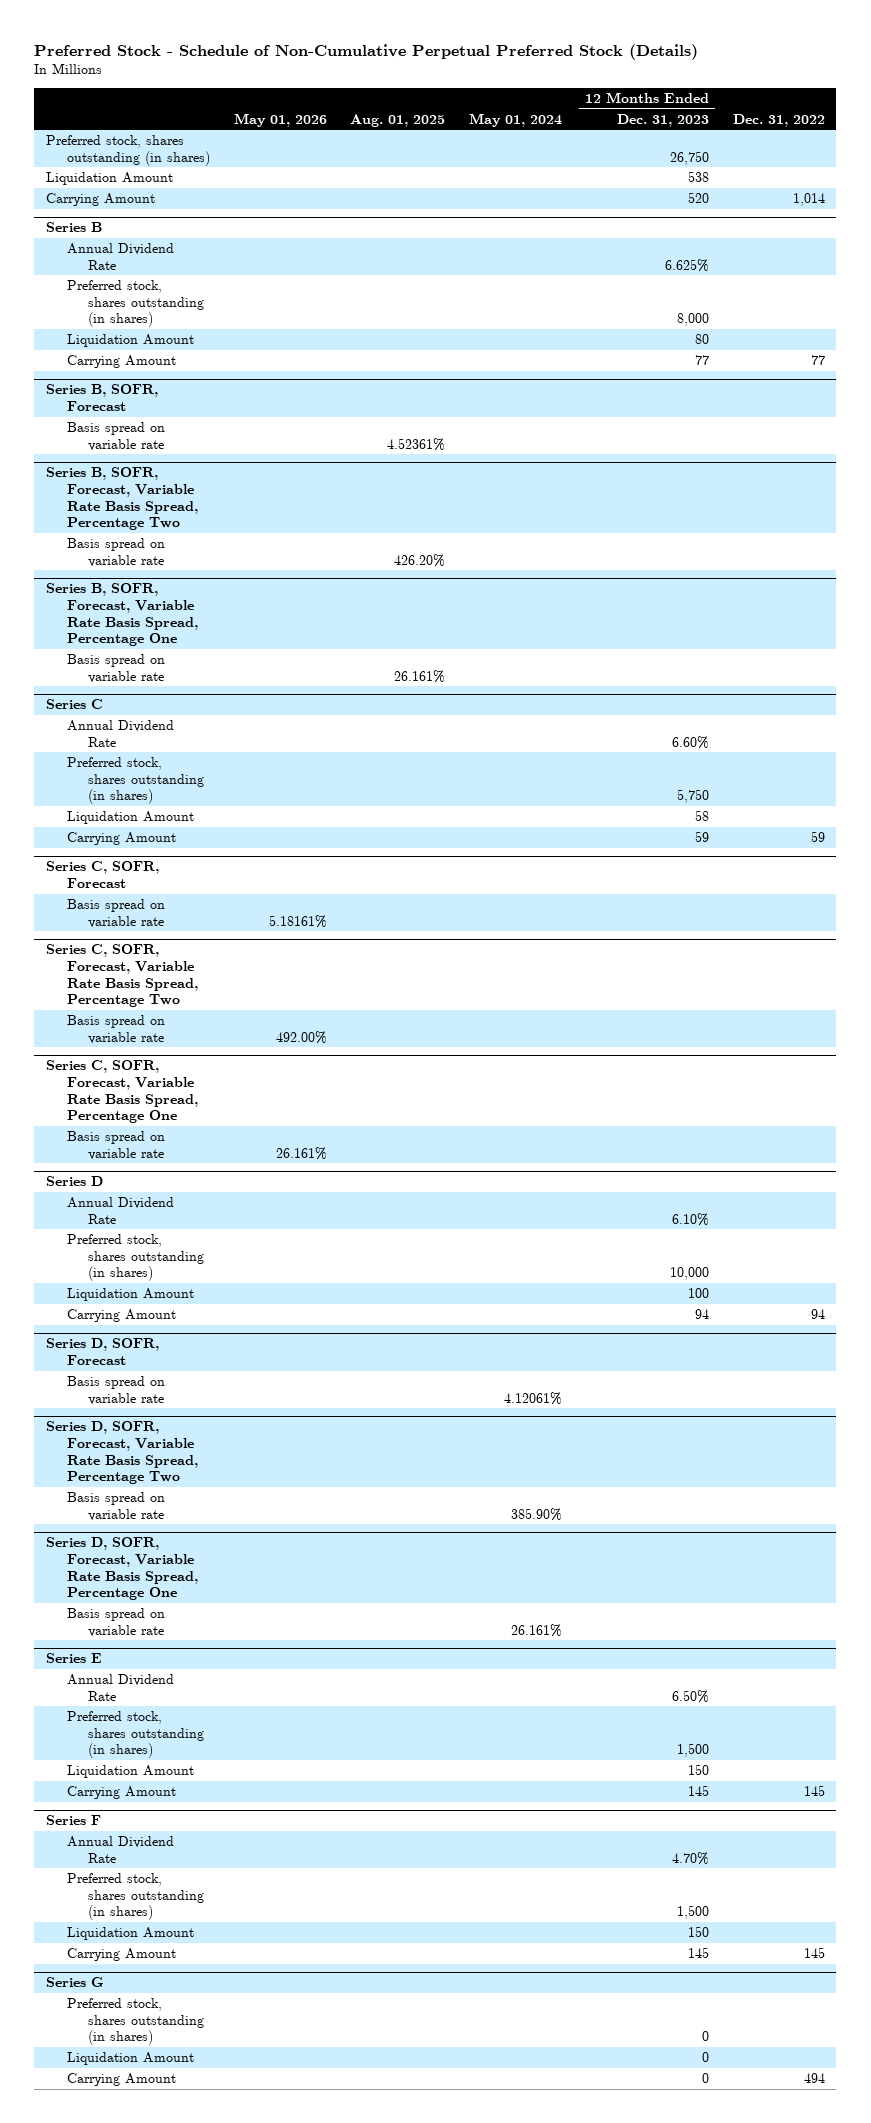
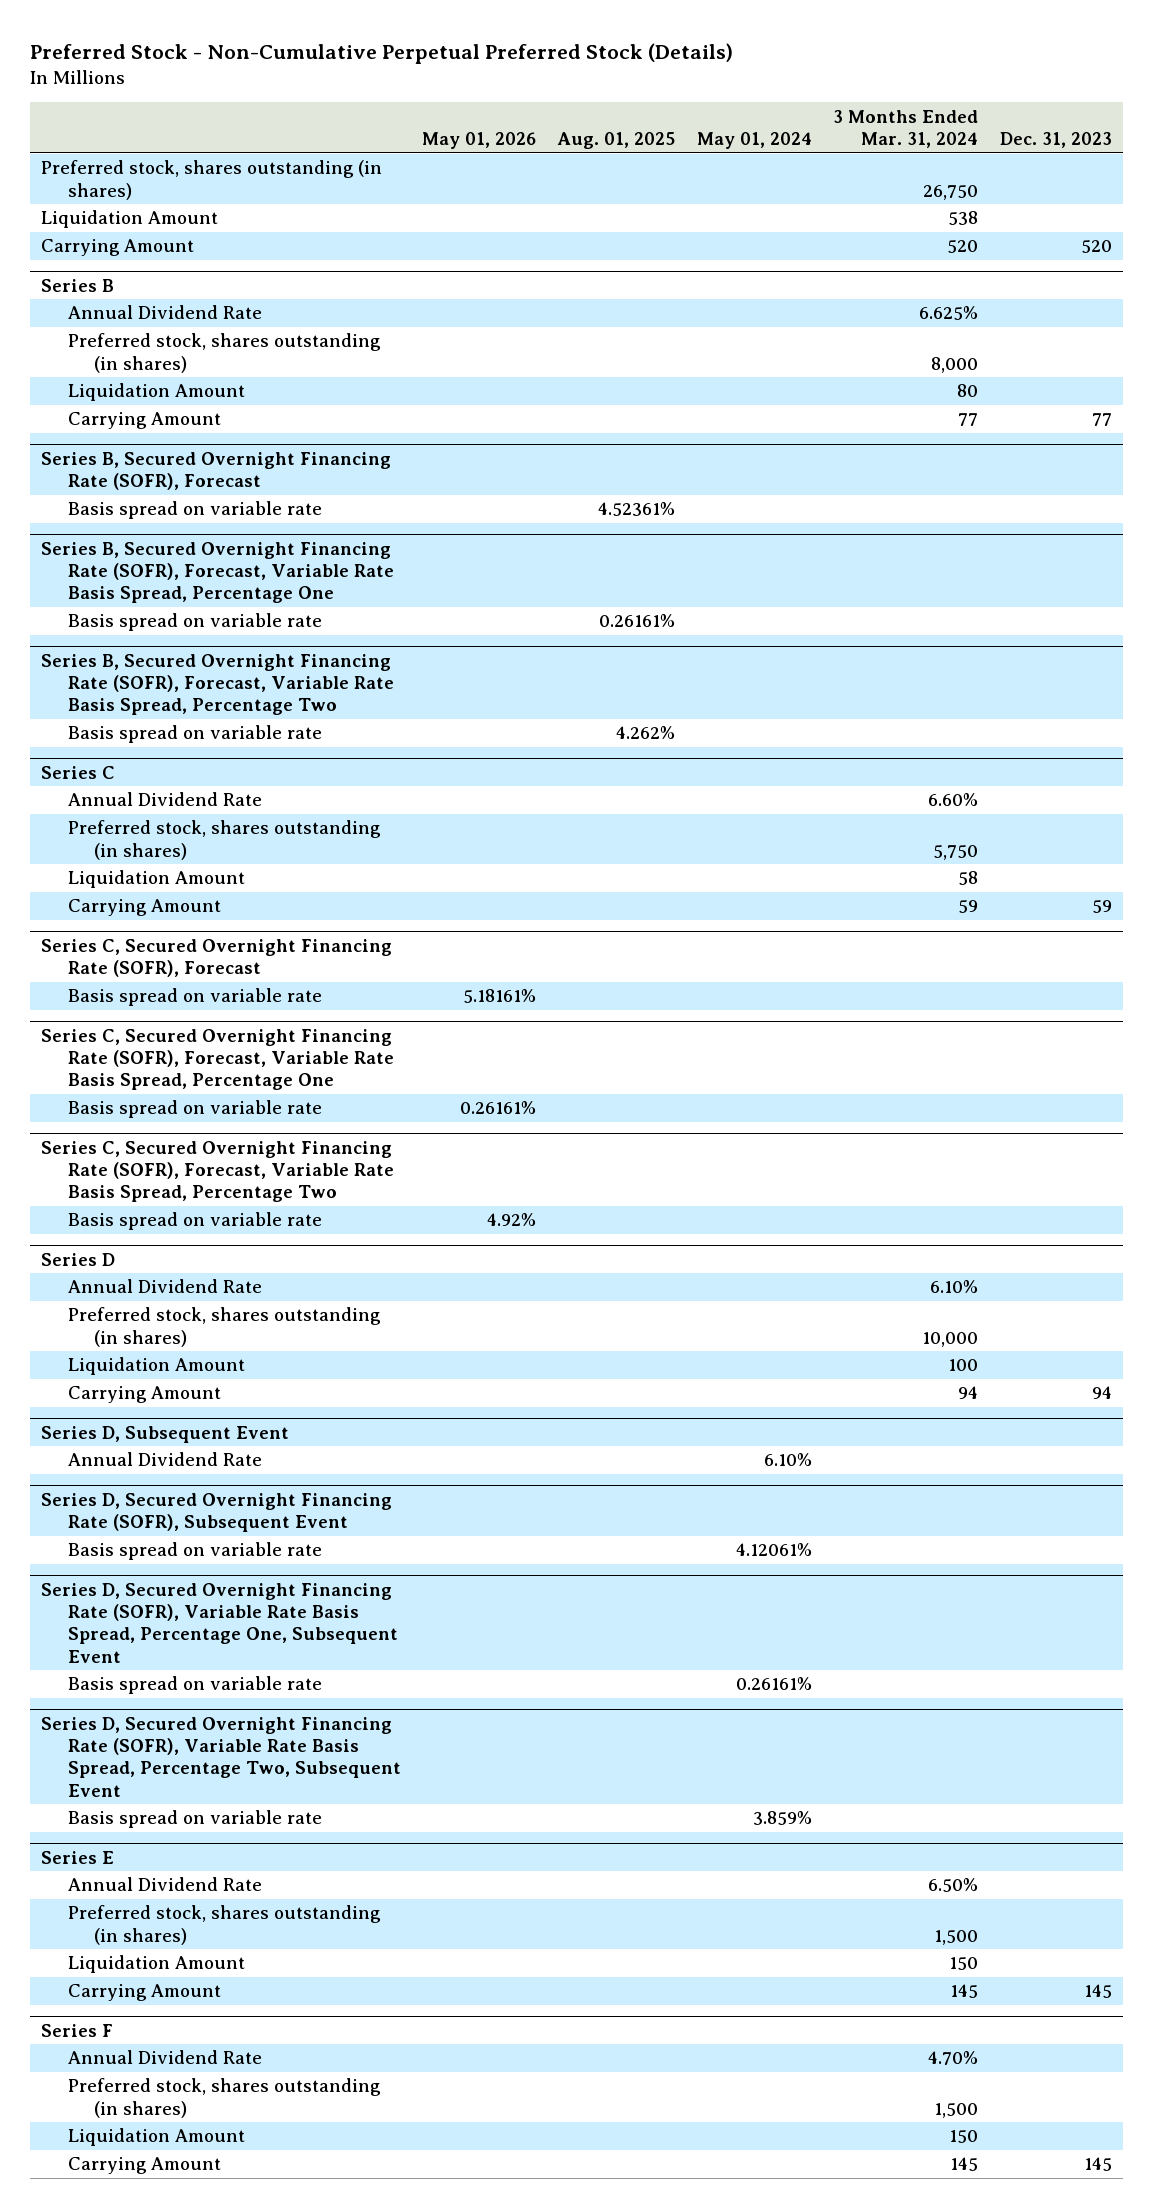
- Preferred Stock - Schedule of Non-Cumulative Perpetual Preferred Stock (Details)
+ Preferred Stock - Non-Cumulative Perpetual Preferred Stock (Details)
- | May 01, 2026 | Aug. 01, 2025 | May 01, 2024 | 12 Months Ended Dec. 31, 2023 | Dec. 31, 2022
+ | May 01, 2026 | Aug. 01, 2025 | May 01, 2024 | 3 Months Ended Mar. 31, 2024 | Dec. 31, 2023
- Series B, SOFR, Forecast
+ Series B, Secured Overnight Financing Rate (SOFR), Forecast
- Series B, SOFR, Forecast, Variable Rate Basis Spread, Percentage Two
- Basis spread on variable rate | | 426.20% | | |
- Series B, SOFR, Forecast, Variable Rate Basis Spread, Percentage One
- Basis spread on variable rate | | 26.161% | | |
+ Series B, Secured Overnight Financing Rate (SOFR), Forecast, Variable Rate Basis Spread, Percentage One
+ Basis spread on variable rate | | 0.26161% | | |
+ Series B, Secured Overnight Financing Rate (SOFR), Forecast, Variable Rate Basis Spread, Percentage Two
+ Basis spread on variable rate | | 4.262% | | |
- Series C, SOFR, Forecast
+ Series C, Secured Overnight Financing Rate (SOFR), Forecast
- Series C, SOFR, Forecast, Variable Rate Basis Spread, Percentage Two
- Basis spread on variable rate | 492.00% | | | |
- Series C, SOFR, Forecast, Variable Rate Basis Spread, Percentage One
- Basis spread on variable rate | 26.161% | | | |
+ Series C, Secured Overnight Financing Rate (SOFR), Forecast, Variable Rate Basis Spread, Percentage One
+ Basis spread on variable rate | 0.26161% | | | |
+ Series C, Secured Overnight Financing Rate (SOFR), Forecast, Variable Rate Basis Spread, Percentage Two
+ Basis spread on variable rate | 4.92% | | | |
- Series D, SOFR, Forecast
+ Series D, Subsequent Event
+ Annual Dividend Rate | | | 6.10% | |
+ Series D, Secured Overnight Financing Rate (SOFR), Subsequent Event
- Series D, SOFR, Forecast, Variable Rate Basis Spread, Percentage Two
- Basis spread on variable rate | | | 385.90% | |
- Series D, SOFR, Forecast, Variable Rate Basis Spread, Percentage One
- Basis spread on variable rate | | | 26.161% | |
+ Series D, Secured Overnight Financing Rate (SOFR), Variable Rate Basis Spread, Percentage One, Subsequent Event
+ Basis spread on variable rate | | | 0.26161% | |
+ Series D, Secured Overnight Financing Rate (SOFR), Variable Rate Basis Spread, Percentage Two, Subsequent Event
+ Basis spread on variable rate | | | 3.859% | |
- Series G
- Preferred stock, shares outstanding (in shares) | | | | 0 |
- Liquidation Amount | | | | 0 |
- Carrying Amount | | | | 0 | 494

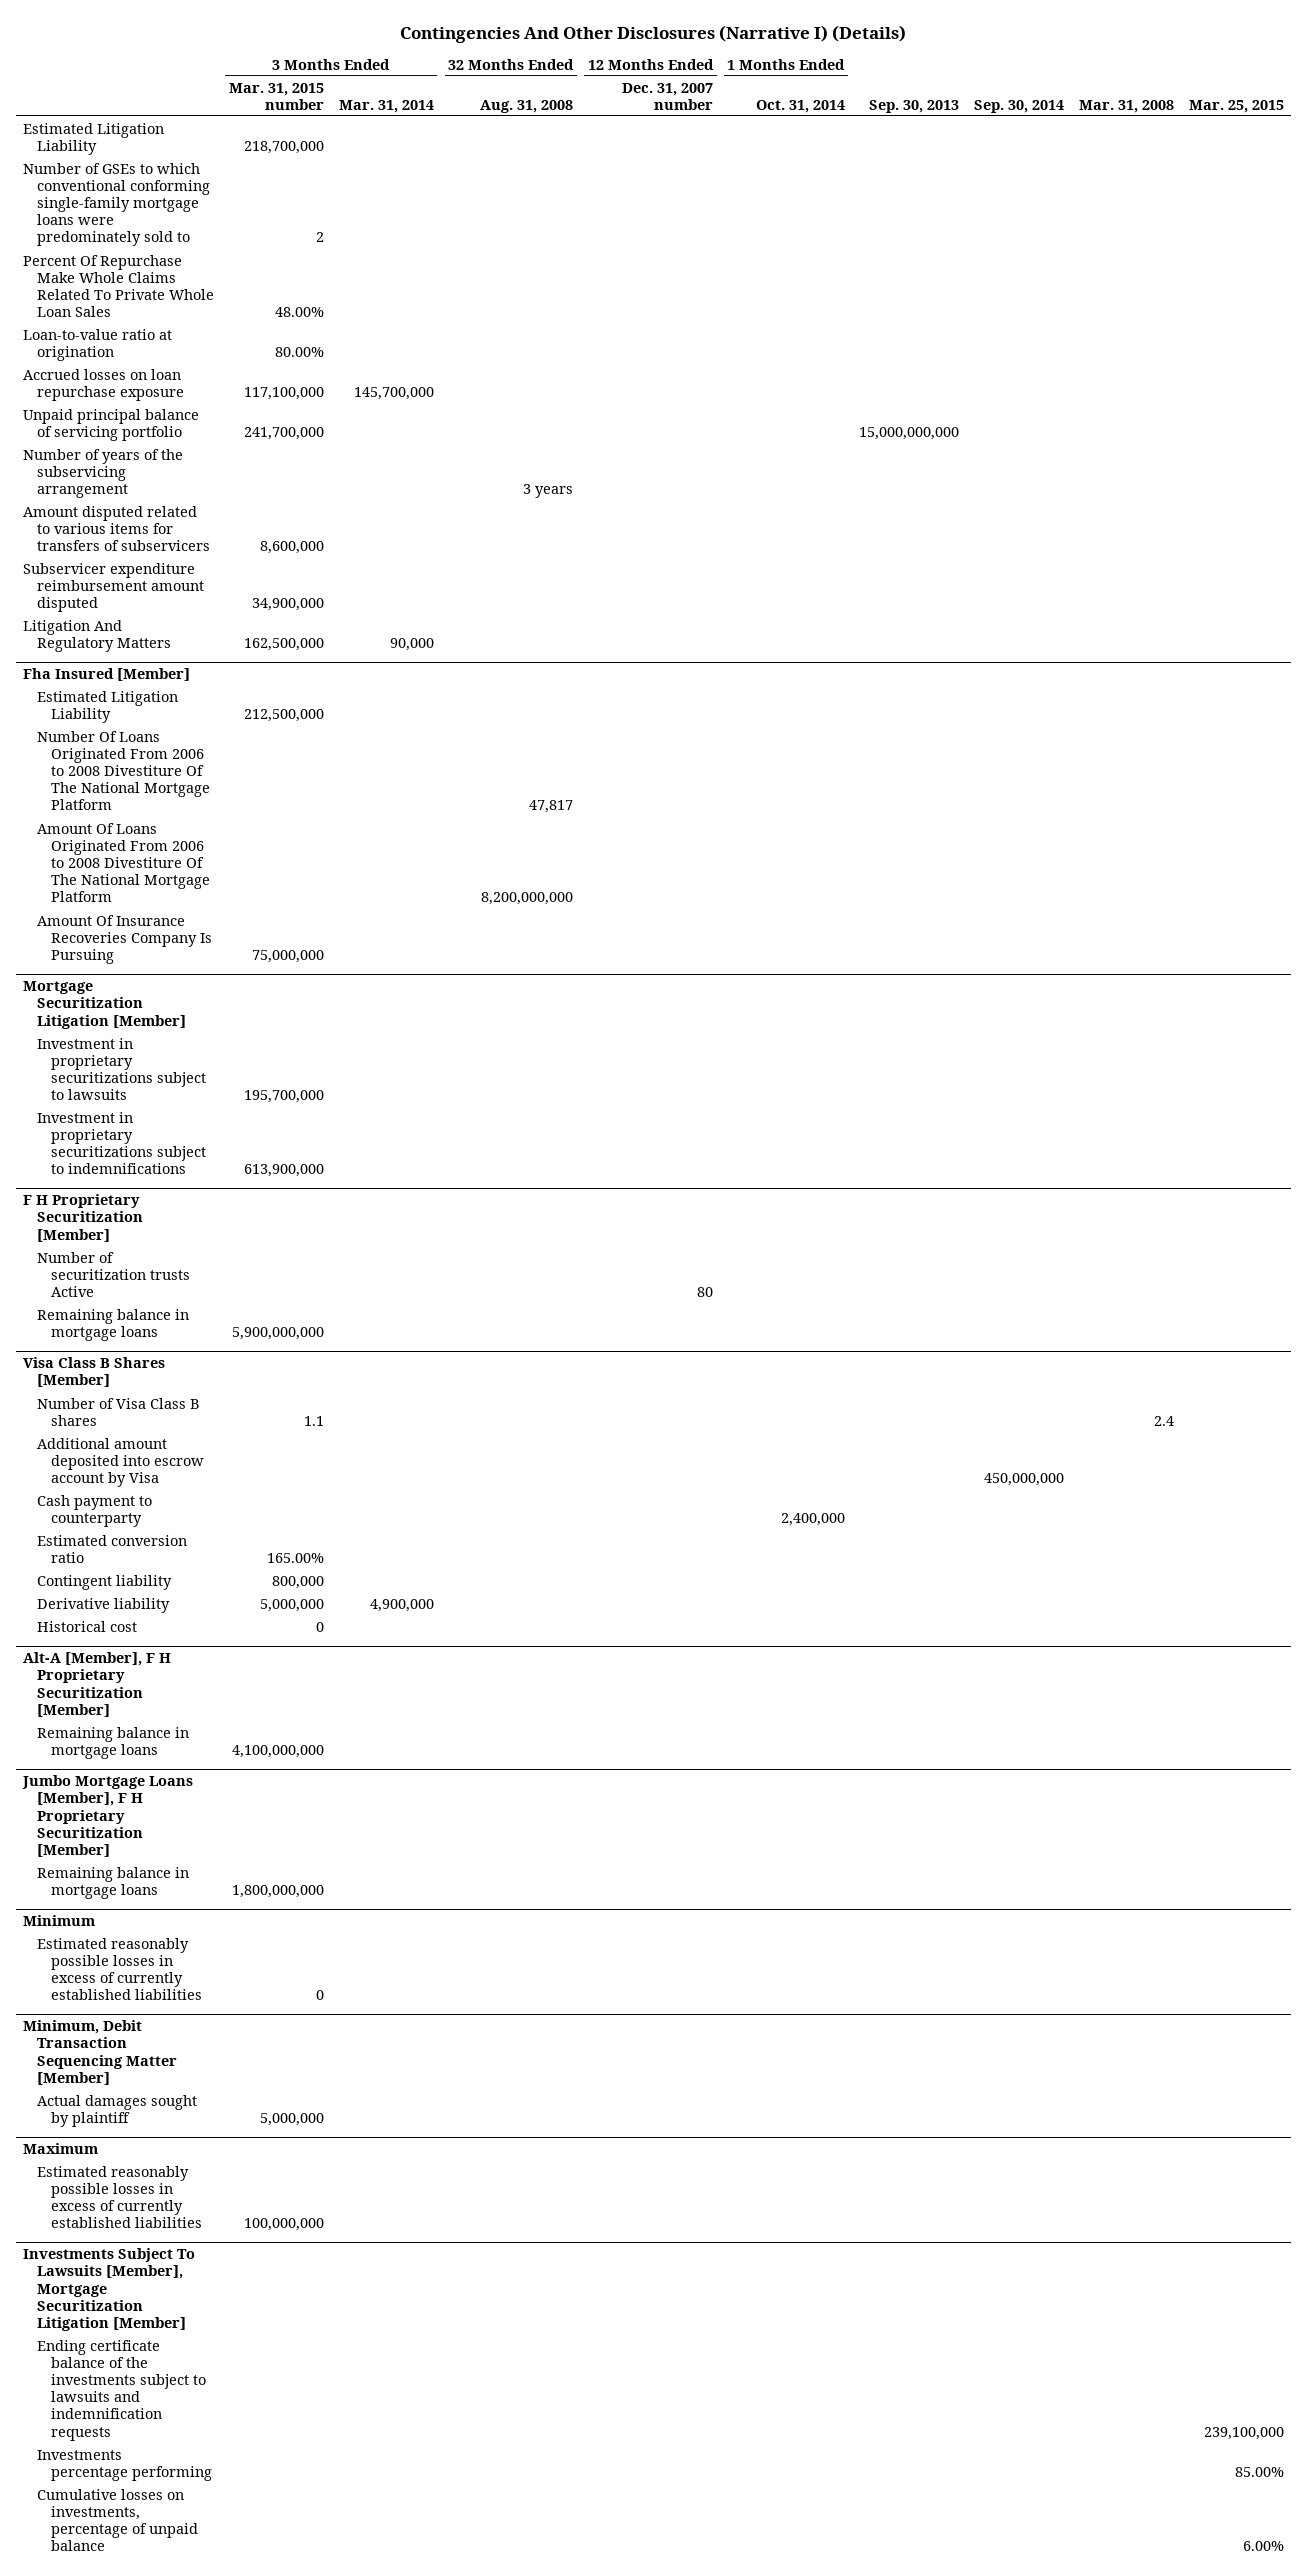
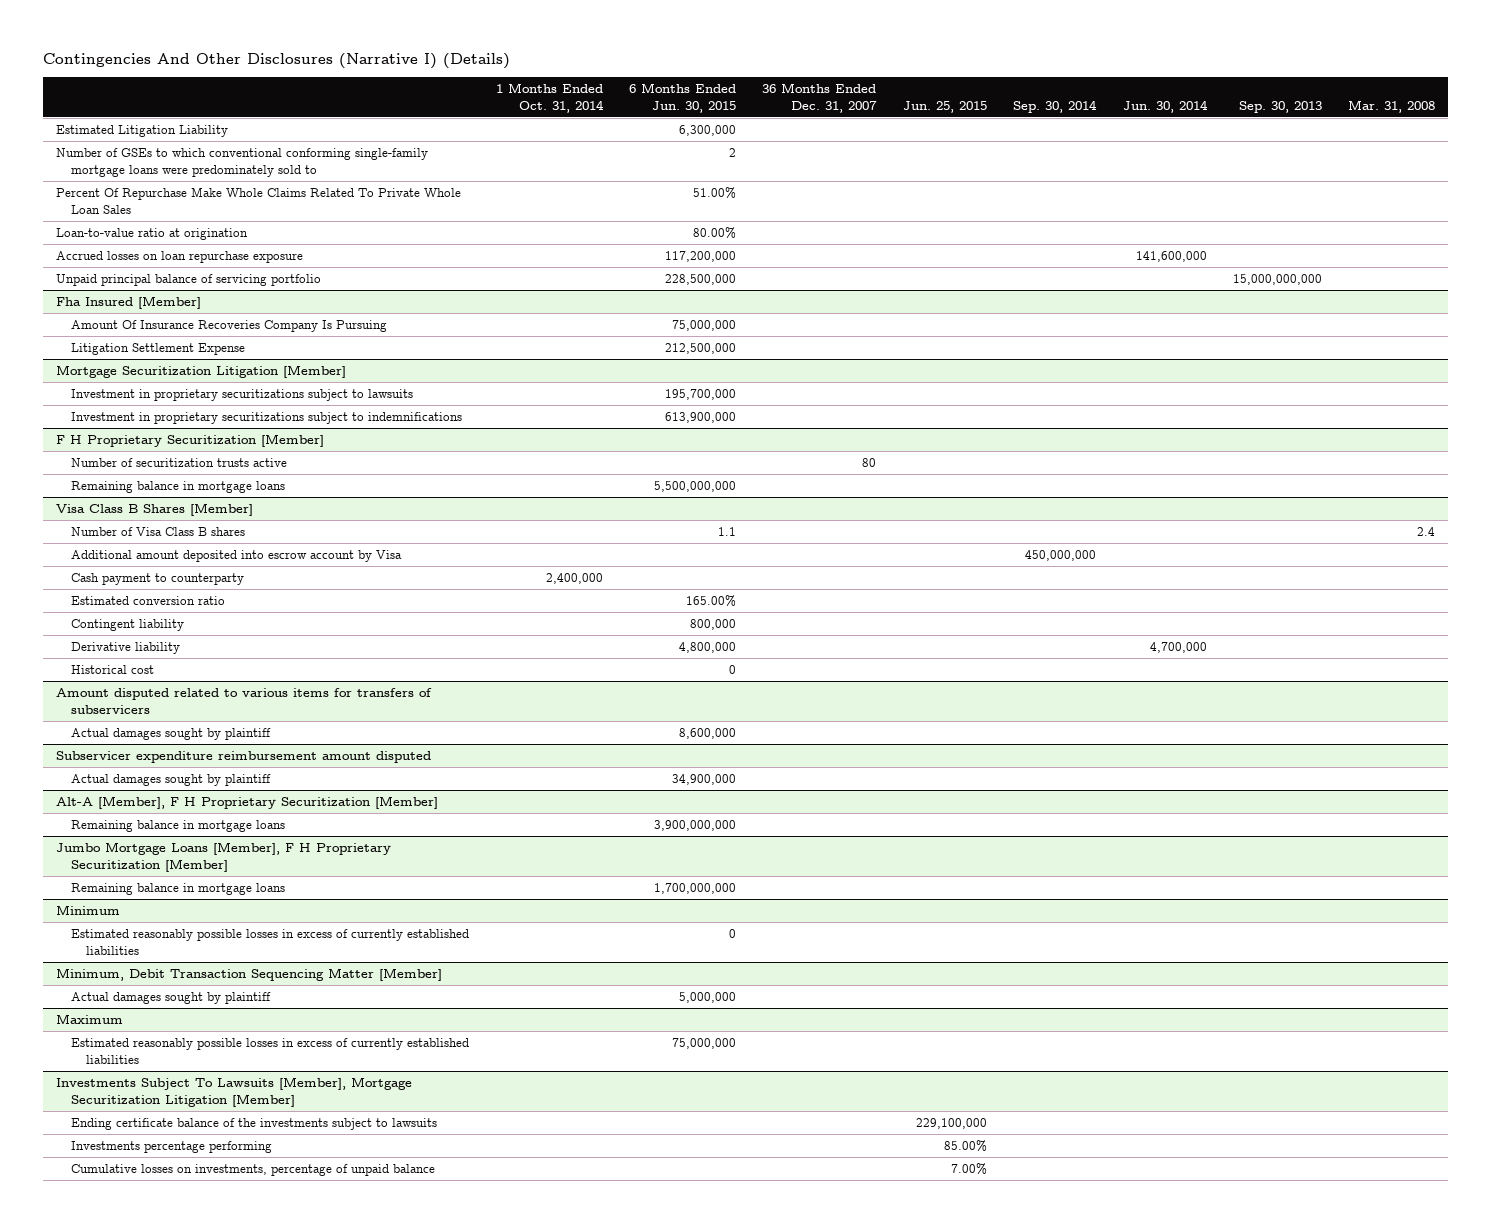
- | 3 Months Ended Mar. 31, 2015 number | 3 Months Ended Mar. 31, 2014 | 32 Months Ended Aug. 31, 2008 | 12 Months Ended Dec. 31, 2007 number | 1 Months Ended Oct. 31, 2014 | Sep. 30, 2013 | Sep. 30, 2014 | Mar. 31, 2008 | Mar. 25, 2015
+ | 1 Months Ended Oct. 31, 2014 | 6 Months Ended Jun. 30, 2015 | 36 Months Ended Dec. 31, 2007 | Jun. 25, 2015 | Sep. 30, 2014 | Jun. 30, 2014 | Sep. 30, 2013 | Mar. 31, 2008
- Number of years of the subservicing arrangement | | | 3 years | | | | | |
- Amount disputed related to various items for transfers of subservicers | 8,600,000 | | | | | | | |
- Subservicer expenditure reimbursement amount disputed | 34,900,000 | | | | | | | |
- Litigation And Regulatory Matters | 162,500,000 | 90,000 | | | | | | |
@ Fha Insured [Member]
- Estimated Litigation Liability | 212,500,000 | | | | | | | |
- Number Of Loans Originated From 2006 to 2008 Divestiture Of The National Mortgage Platform | | | 47,817 | | | | | |
- Amount Of Loans Originated From 2006 to 2008 Divestiture Of The National Mortgage Platform | | | 8,200,000,000 | | | | | |
+ Litigation Settlement Expense | | 212,500,000 | | | | | |
@ F H Proprietary Securitization [Member]
- Number of securitization trusts Active | | | | 80 | | | | |
+ Number of securitization trusts active | | | 80 | | | | |
+ Amount disputed related to various items for transfers of subservicers
+ Actual damages sought by plaintiff | | 8,600,000 | | | | | |
+ Subservicer expenditure reimbursement amount disputed
+ Actual damages sought by plaintiff | | 34,900,000 | | | | | |
@ Investments Subject To Lawsuits [Member], Mortgage Securitization Litigation [Member]
- Ending certificate balance of the investments subject to lawsuits and indemnification requests | | | | | | | | | 239,100,000
+ Ending certificate balance of the investments subject to lawsuits | | | | 229,100,000 | | | |

